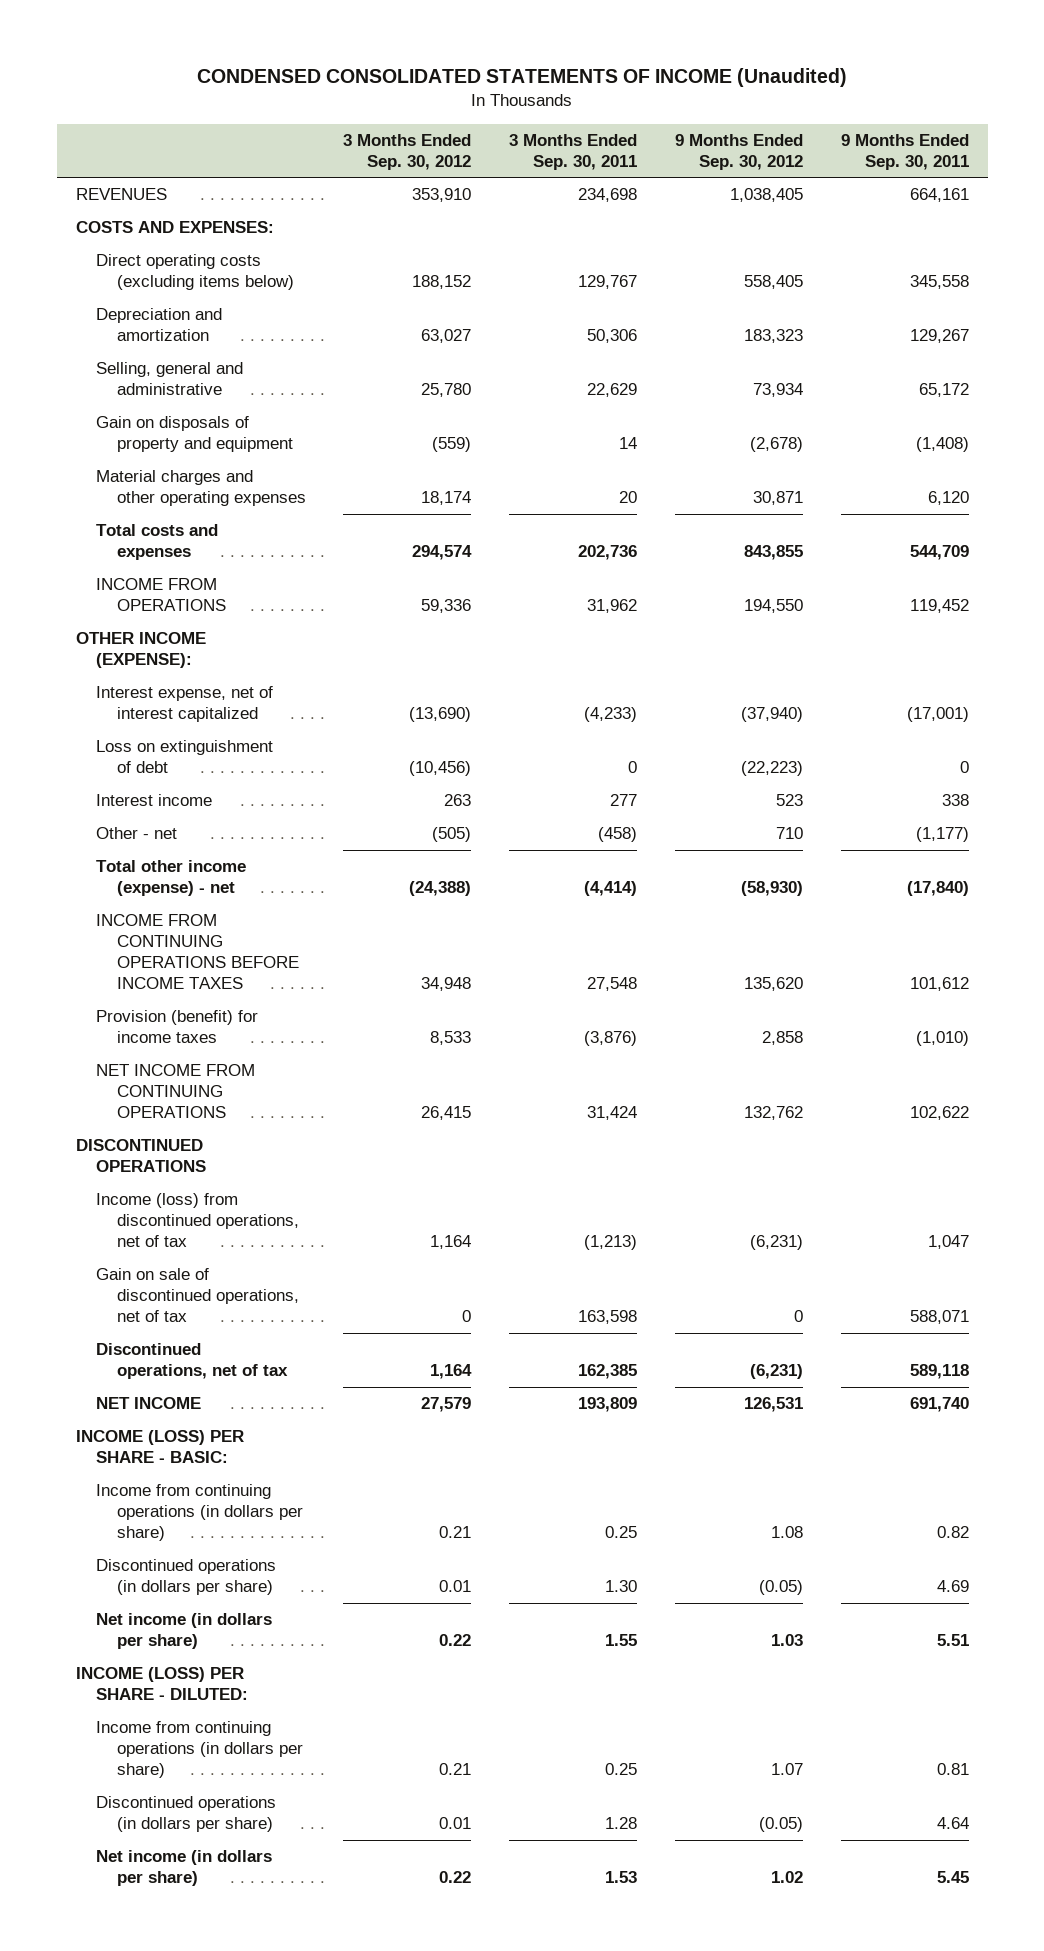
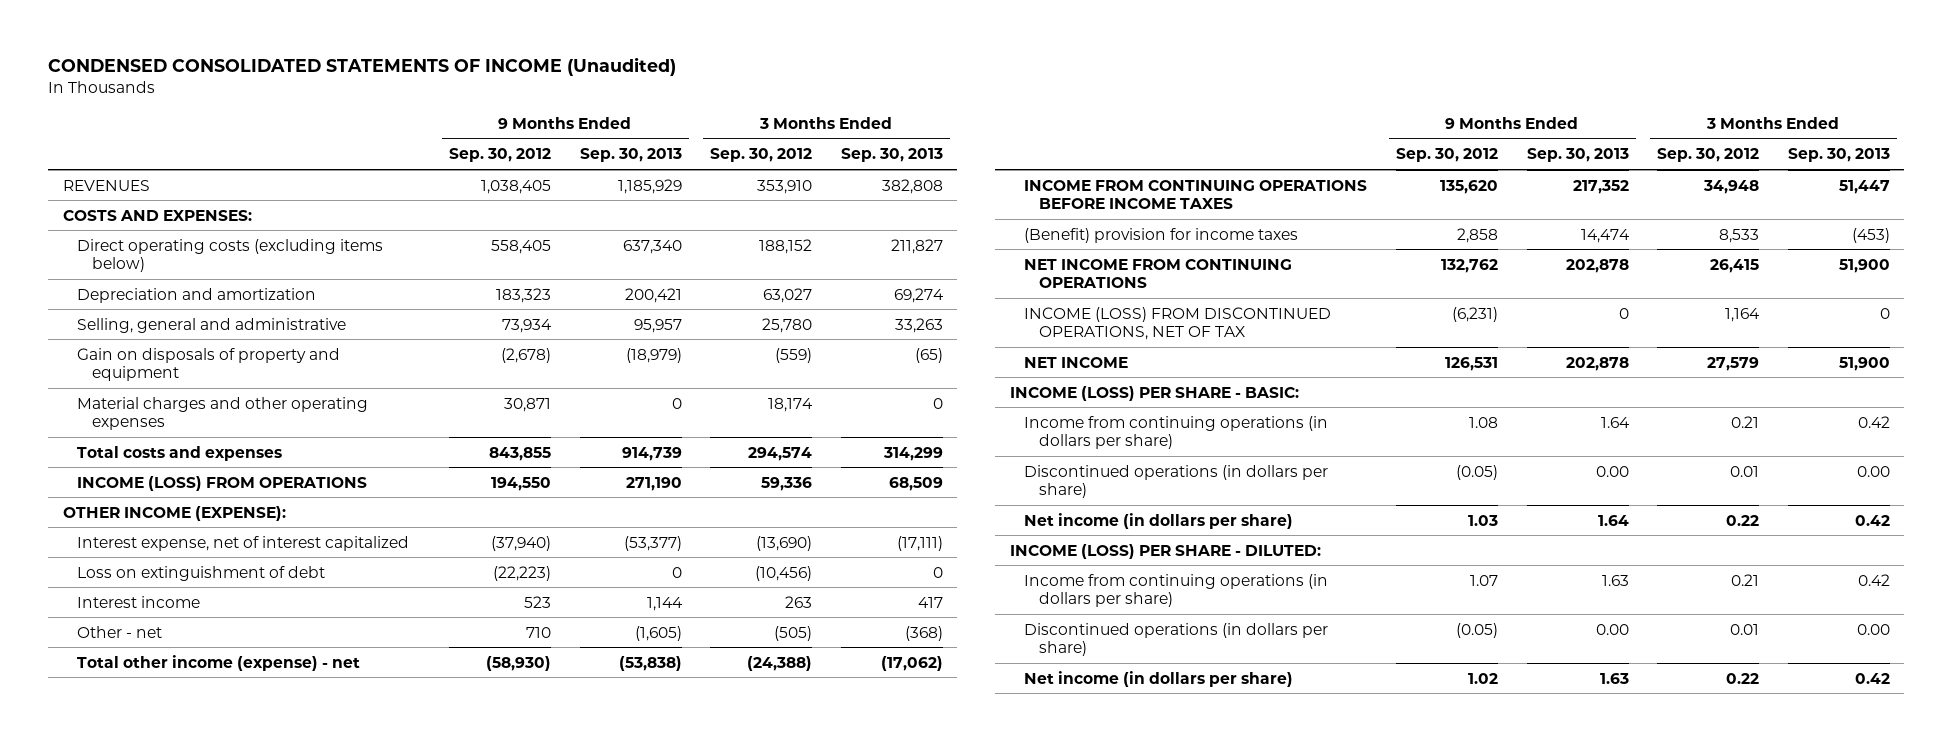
- | 3 Months Ended Sep. 30, 2012 | 3 Months Ended Sep. 30, 2011 | 9 Months Ended Sep. 30, 2012 | 9 Months Ended Sep. 30, 2011
+ | 9 Months Ended Sep. 30, 2012 | 9 Months Ended Sep. 30, 2013 | 3 Months Ended Sep. 30, 2012 | 3 Months Ended Sep. 30, 2013
- INCOME FROM OPERATIONS | 59,336 | 31,962 | 194,550 | 119,452
+ INCOME (LOSS) FROM OPERATIONS | 194,550 | 271,190 | 59,336 | 68,509
- Provision (benefit) for income taxes | 8,533 | (3,876) | 2,858 | (1,010)
+ (Benefit) provision for income taxes | 2,858 | 14,474 | 8,533 | (453)
- DISCONTINUED OPERATIONS
- Income (loss) from discontinued operations, net of tax | 1,164 | (1,213) | (6,231) | 1,047
- Gain on sale of discontinued operations, net of tax | 0 | 163,598 | 0 | 588,071
- Discontinued operations, net of tax | 1,164 | 162,385 | (6,231) | 589,118
+ INCOME (LOSS) FROM DISCONTINUED OPERATIONS, NET OF TAX | (6,231) | 0 | 1,164 | 0

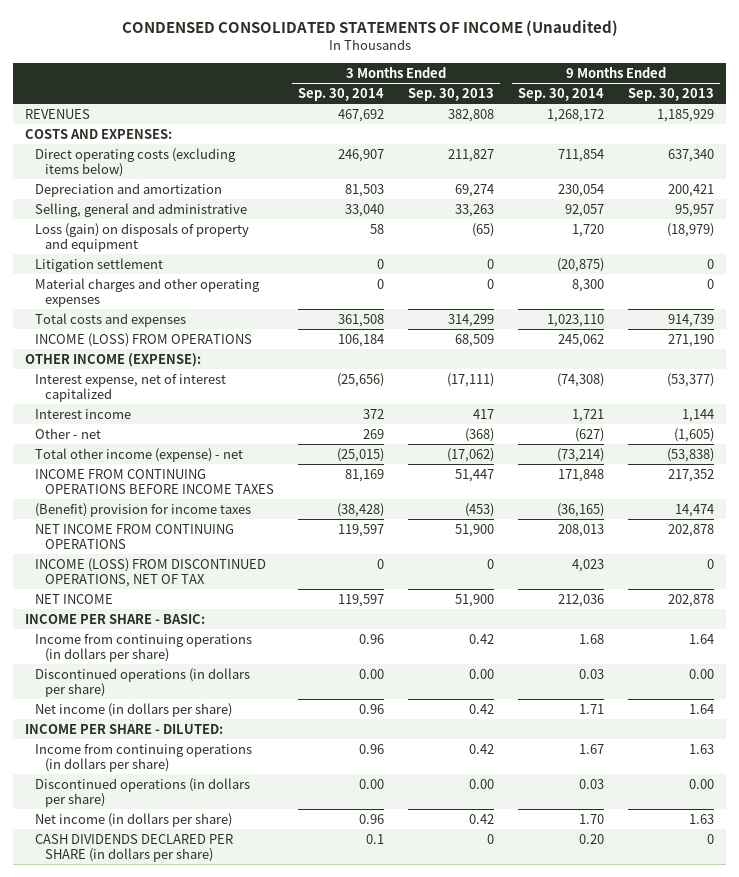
- | 9 Months Ended Sep. 30, 2012 | 9 Months Ended Sep. 30, 2013 | 3 Months Ended Sep. 30, 2012 | 3 Months Ended Sep. 30, 2013
+ | 3 Months Ended Sep. 30, 2014 | 3 Months Ended Sep. 30, 2013 | 9 Months Ended Sep. 30, 2014 | 9 Months Ended Sep. 30, 2013
- Gain on disposals of property and equipment | (2,678) | (18,979) | (559) | (65)
+ Loss (gain) on disposals of property and equipment | 58 | (65) | 1,720 | (18,979)
+ Litigation settlement | 0 | 0 | (20,875) | 0
- Loss on extinguishment of debt | (22,223) | 0 | (10,456) | 0
- INCOME (LOSS) PER SHARE - BASIC:
+ INCOME PER SHARE - BASIC:
- INCOME (LOSS) PER SHARE - DILUTED:
+ INCOME PER SHARE - DILUTED:
+ CASH DIVIDENDS DECLARED PER SHARE (in dollars per share) | 0.1 | 0 | 0.20 | 0

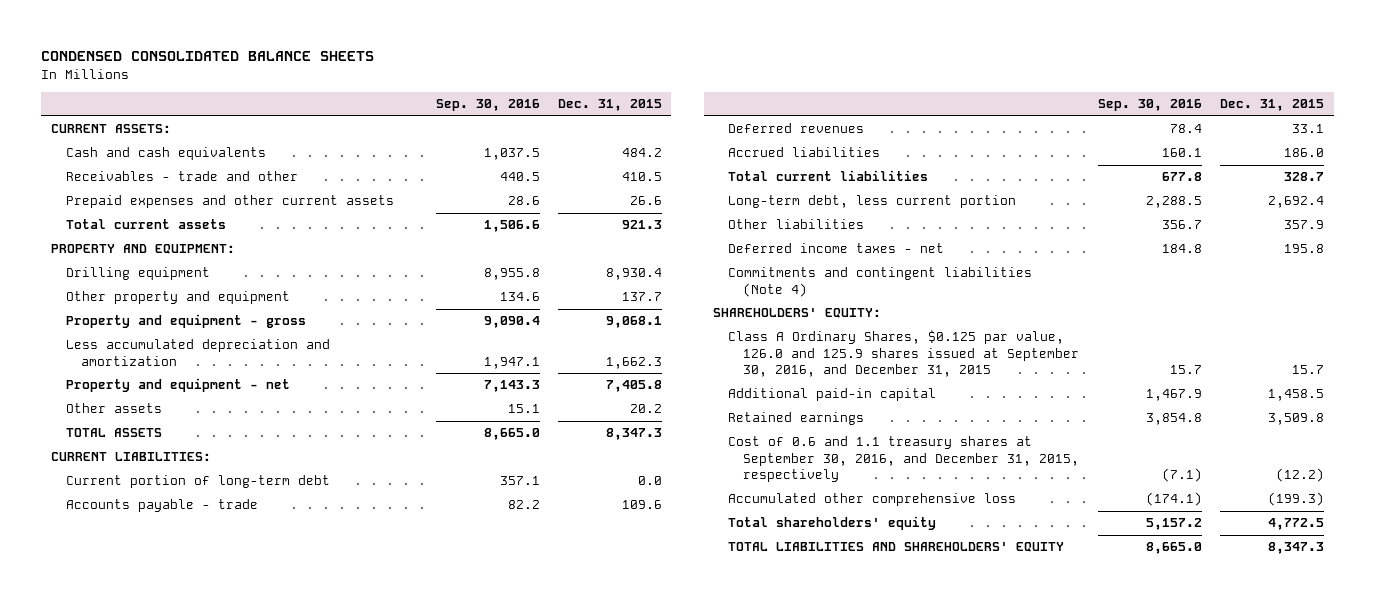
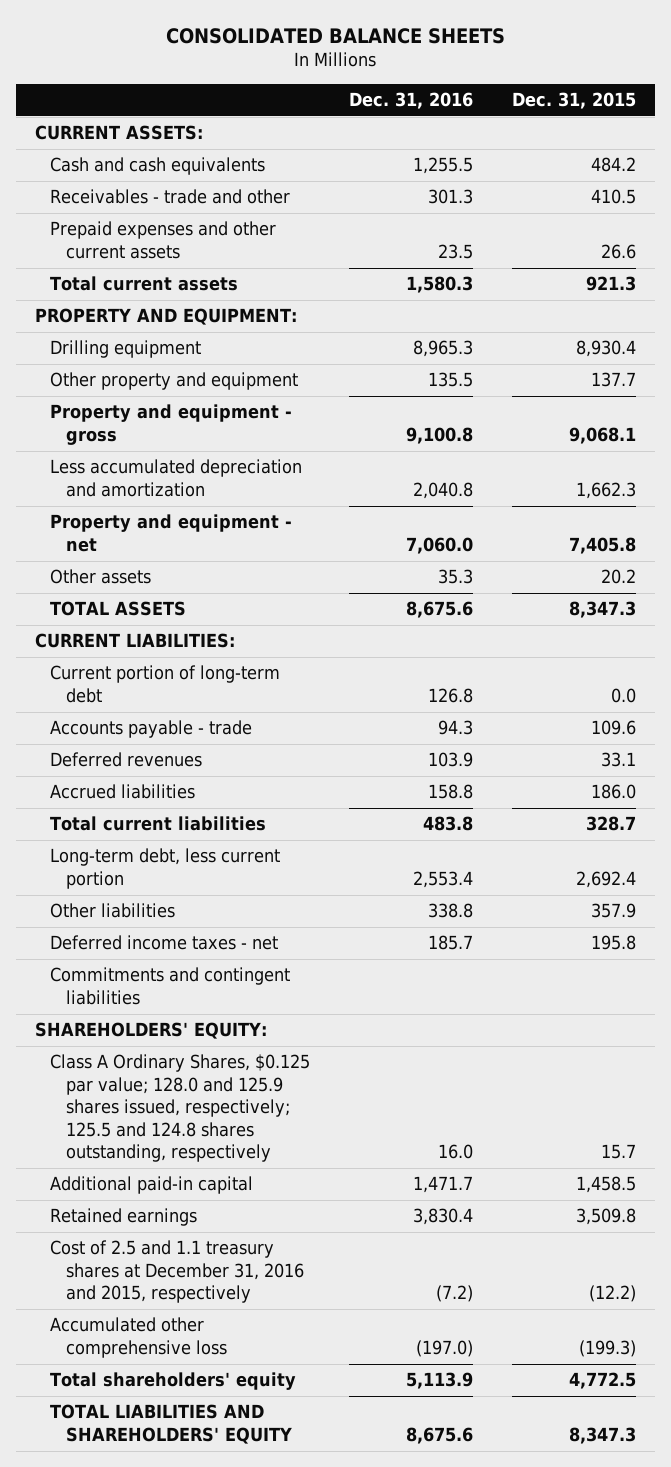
- CONDENSED CONSOLIDATED BALANCE SHEETS
+ CONSOLIDATED BALANCE SHEETS
- | Sep. 30, 2016 | Dec. 31, 2015
+ | Dec. 31, 2016 | Dec. 31, 2015
- Commitments and contingent liabilities (Note 4)
+ Commitments and contingent liabilities
- Class A Ordinary Shares, $0.125 par value, 126.0 and 125.9 shares issued at September 30, 2016, and December 31, 2015 | 15.7 | 15.7
+ Class A Ordinary Shares, $0.125 par value; 128.0 and 125.9 shares issued, respectively; 125.5 and 124.8 shares outstanding, respectively | 16.0 | 15.7
- Cost of 0.6 and 1.1 treasury shares at September 30, 2016, and December 31, 2015, respectively | (7.1) | (12.2)
+ Cost of 2.5 and 1.1 treasury shares at December 31, 2016 and 2015, respectively | (7.2) | (12.2)

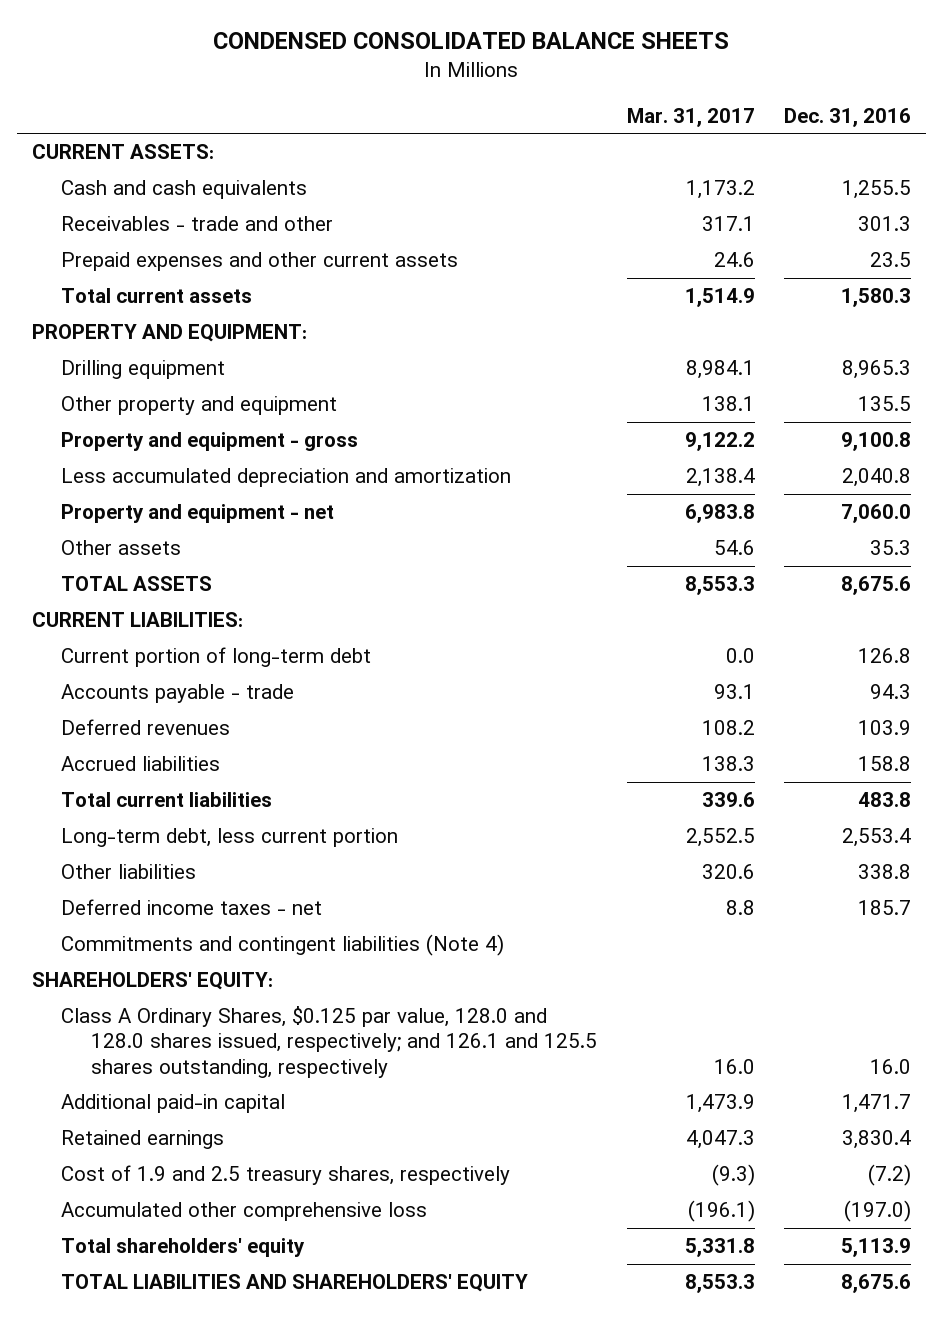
- CONSOLIDATED BALANCE SHEETS
+ CONDENSED CONSOLIDATED BALANCE SHEETS
- | Dec. 31, 2016 | Dec. 31, 2015
+ | Mar. 31, 2017 | Dec. 31, 2016
- Commitments and contingent liabilities
+ Commitments and contingent liabilities (Note 4)
- Class A Ordinary Shares, $0.125 par value; 128.0 and 125.9 shares issued, respectively; 125.5 and 124.8 shares outstanding, respectively | 16.0 | 15.7
+ Class A Ordinary Shares, $0.125 par value, 128.0 and 128.0 shares issued, respectively; and 126.1 and 125.5 shares outstanding, respectively | 16.0 | 16.0
- Cost of 2.5 and 1.1 treasury shares at December 31, 2016 and 2015, respectively | (7.2) | (12.2)
+ Cost of 1.9 and 2.5 treasury shares, respectively | (9.3) | (7.2)

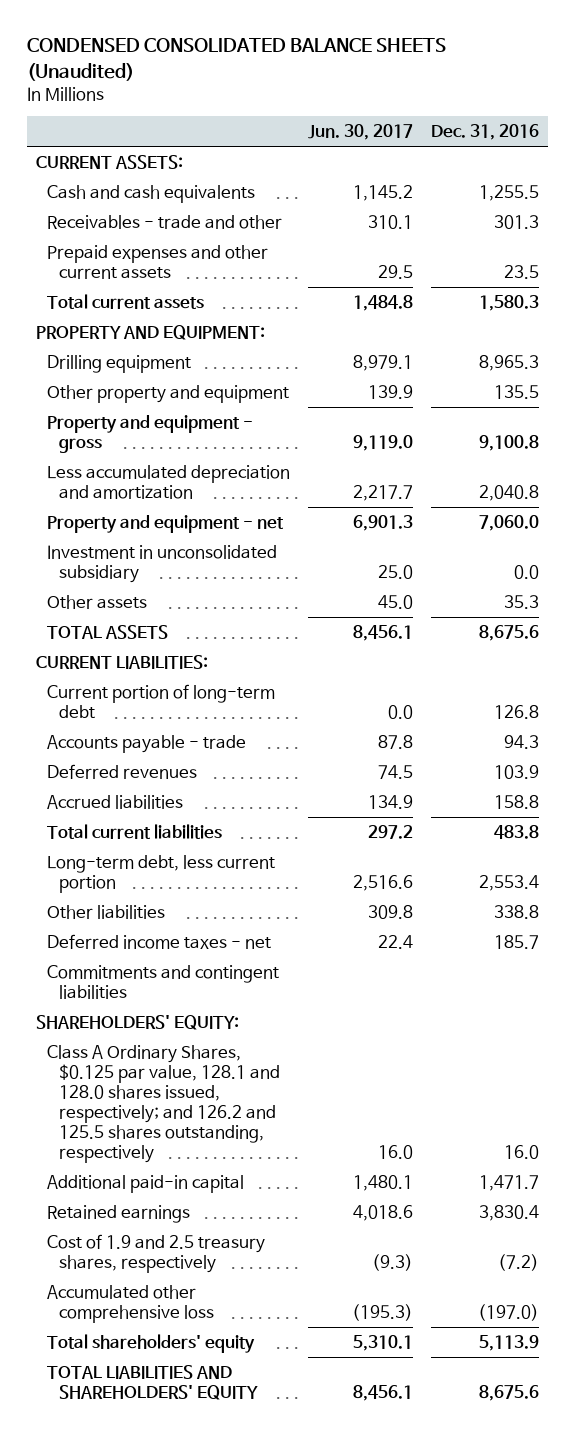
- CONDENSED CONSOLIDATED BALANCE SHEETS
+ CONDENSED CONSOLIDATED BALANCE SHEETS (Unaudited)
- | Mar. 31, 2017 | Dec. 31, 2016
+ | Jun. 30, 2017 | Dec. 31, 2016
+ Investment in unconsolidated subsidiary | 25.0 | 0.0
- Commitments and contingent liabilities (Note 4)
+ Commitments and contingent liabilities
- Class A Ordinary Shares, $0.125 par value, 128.0 and 128.0 shares issued, respectively; and 126.1 and 125.5 shares outstanding, respectively | 16.0 | 16.0
+ Class A Ordinary Shares, $0.125 par value, 128.1 and 128.0 shares issued, respectively; and 126.2 and 125.5 shares outstanding, respectively | 16.0 | 16.0

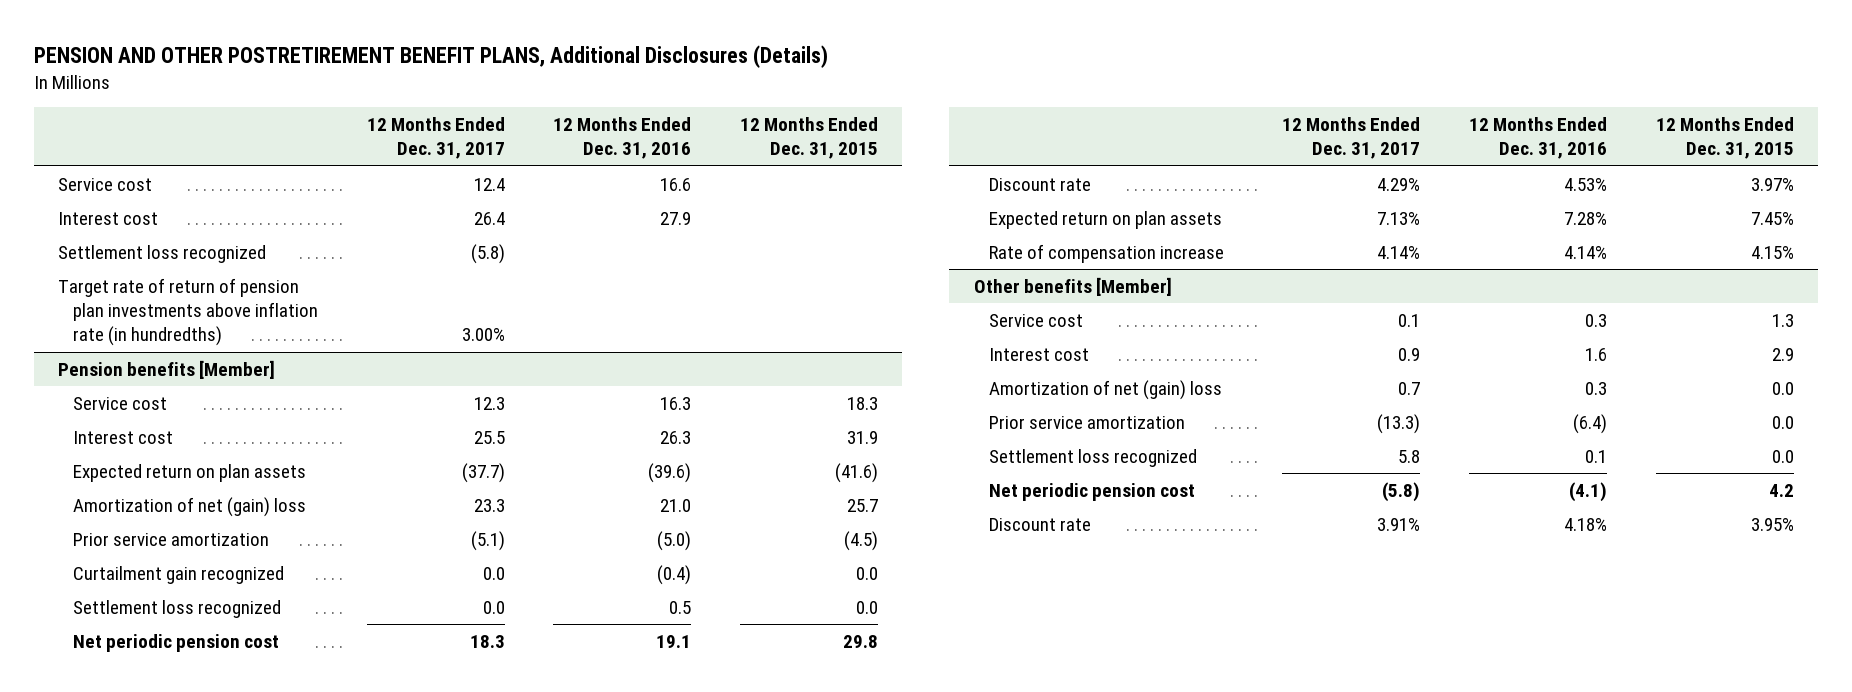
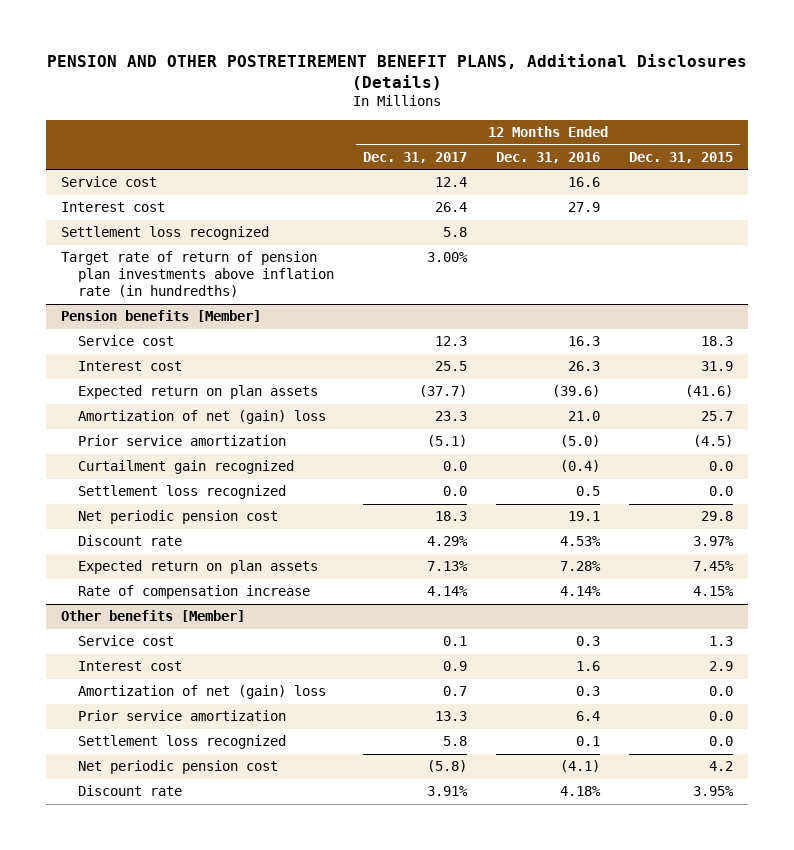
- Settlement loss recognized | (5.8) | |
+ Settlement loss recognized | 5.8 | |
@ Other benefits [Member]
- Prior service amortization | (13.3) | (6.4) | 0.0
+ Prior service amortization | 13.3 | 6.4 | 0.0

